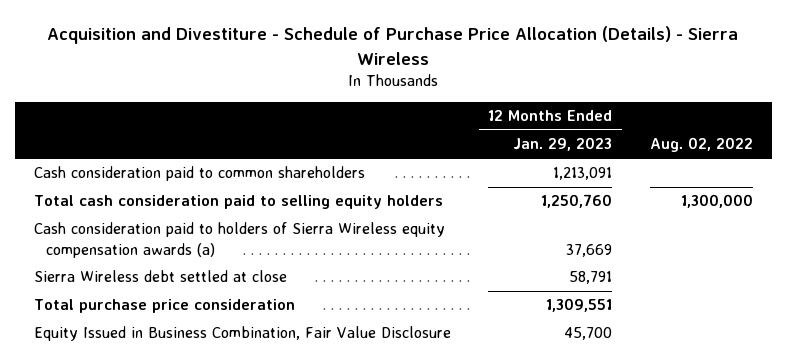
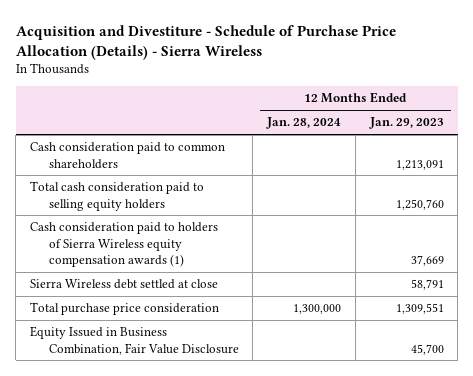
- | 12 Months Ended Jan. 29, 2023 | Aug. 02, 2022
+ | 12 Months Ended Jan. 28, 2024 | 12 Months Ended Jan. 29, 2023
- Cash consideration paid to holders of Sierra Wireless equity compensation awards (a) | 37,669 |
+ Cash consideration paid to holders of Sierra Wireless equity compensation awards (1) | | 37,669

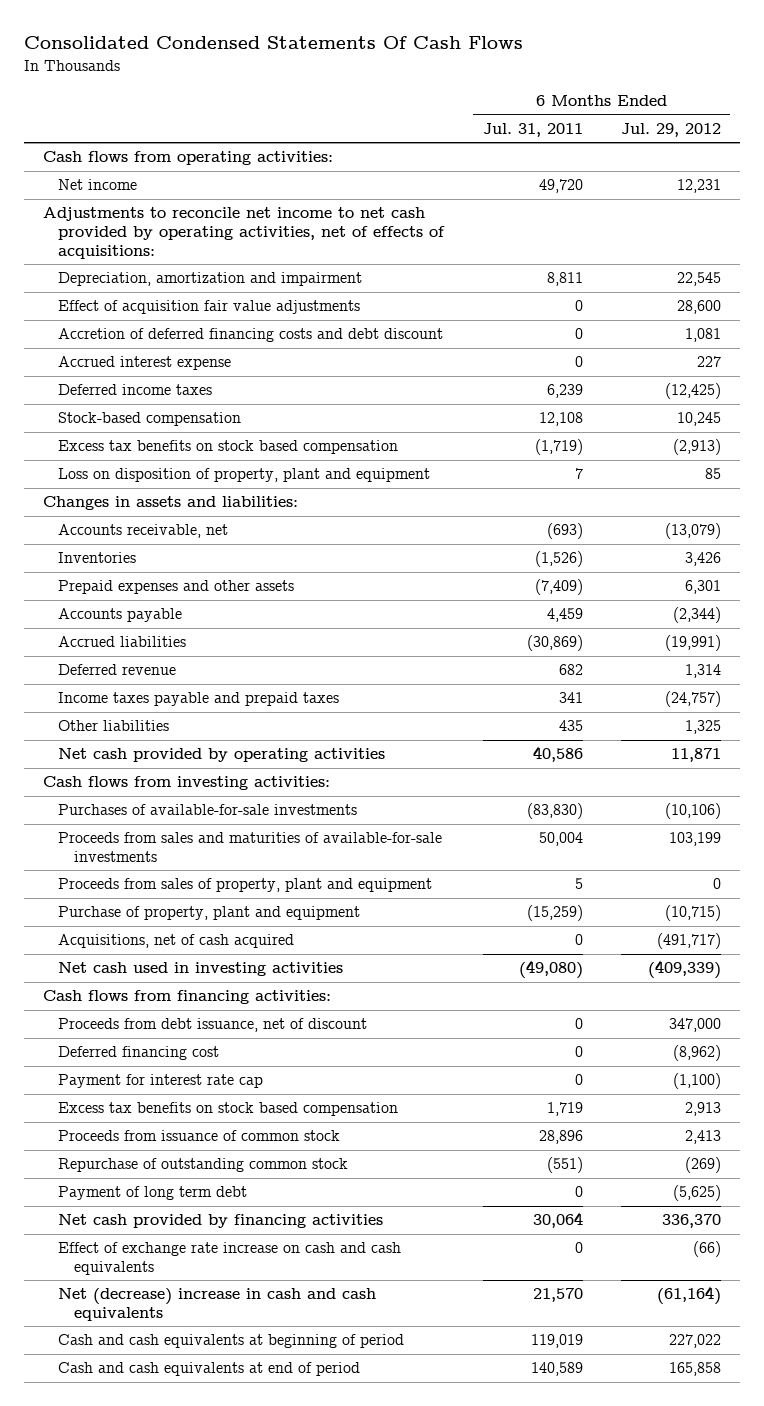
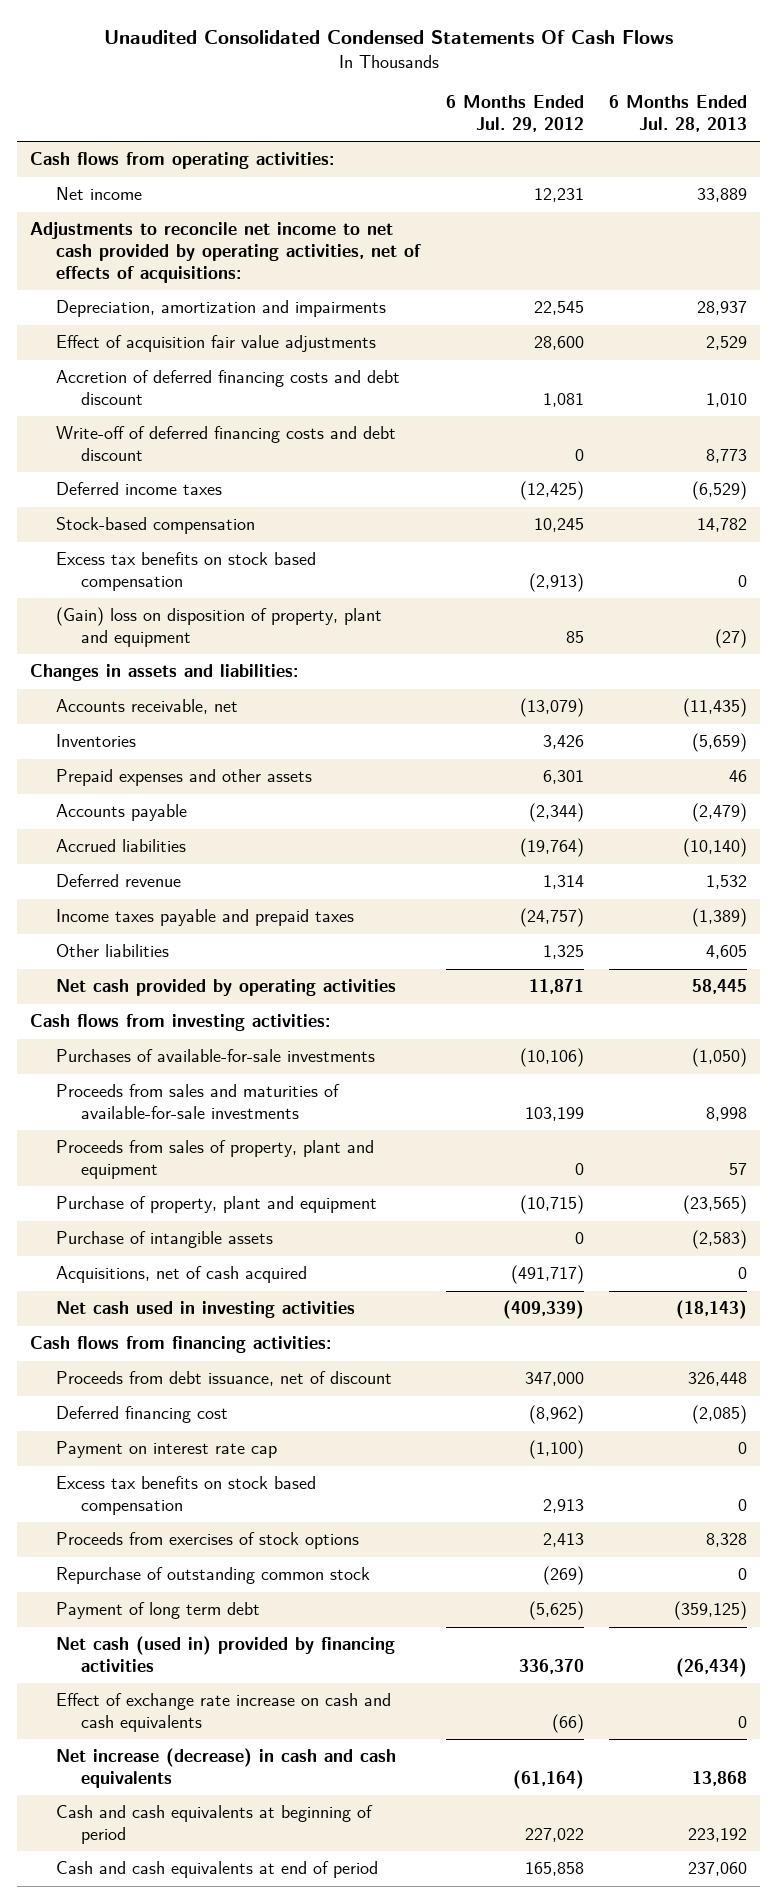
- Consolidated Condensed Statements Of Cash Flows
+ Unaudited Consolidated Condensed Statements Of Cash Flows
- | 6 Months Ended Jul. 31, 2011 | 6 Months Ended Jul. 29, 2012
+ | 6 Months Ended Jul. 29, 2012 | 6 Months Ended Jul. 28, 2013
- Depreciation, amortization and impairment | 8,811 | 22,545
+ Depreciation, amortization and impairments | 22,545 | 28,937
- Accrued interest expense | 0 | 227
+ Write-off of deferred financing costs and debt discount | 0 | 8,773
- Loss on disposition of property, plant and equipment | 7 | 85
+ (Gain) loss on disposition of property, plant and equipment | 85 | (27)
- Accrued liabilities | (30,869) | (19,991)
+ Accrued liabilities | (19,764) | (10,140)
+ Purchase of intangible assets | 0 | (2,583)
- Payment for interest rate cap | 0 | (1,100)
+ Payment on interest rate cap | (1,100) | 0
- Proceeds from issuance of common stock | 28,896 | 2,413
+ Proceeds from exercises of stock options | 2,413 | 8,328
- Net cash provided by financing activities | 30,064 | 336,370
+ Net cash (used in) provided by financing activities | 336,370 | (26,434)
- Net (decrease) increase in cash and cash equivalents | 21,570 | (61,164)
+ Net increase (decrease) in cash and cash equivalents | (61,164) | 13,868

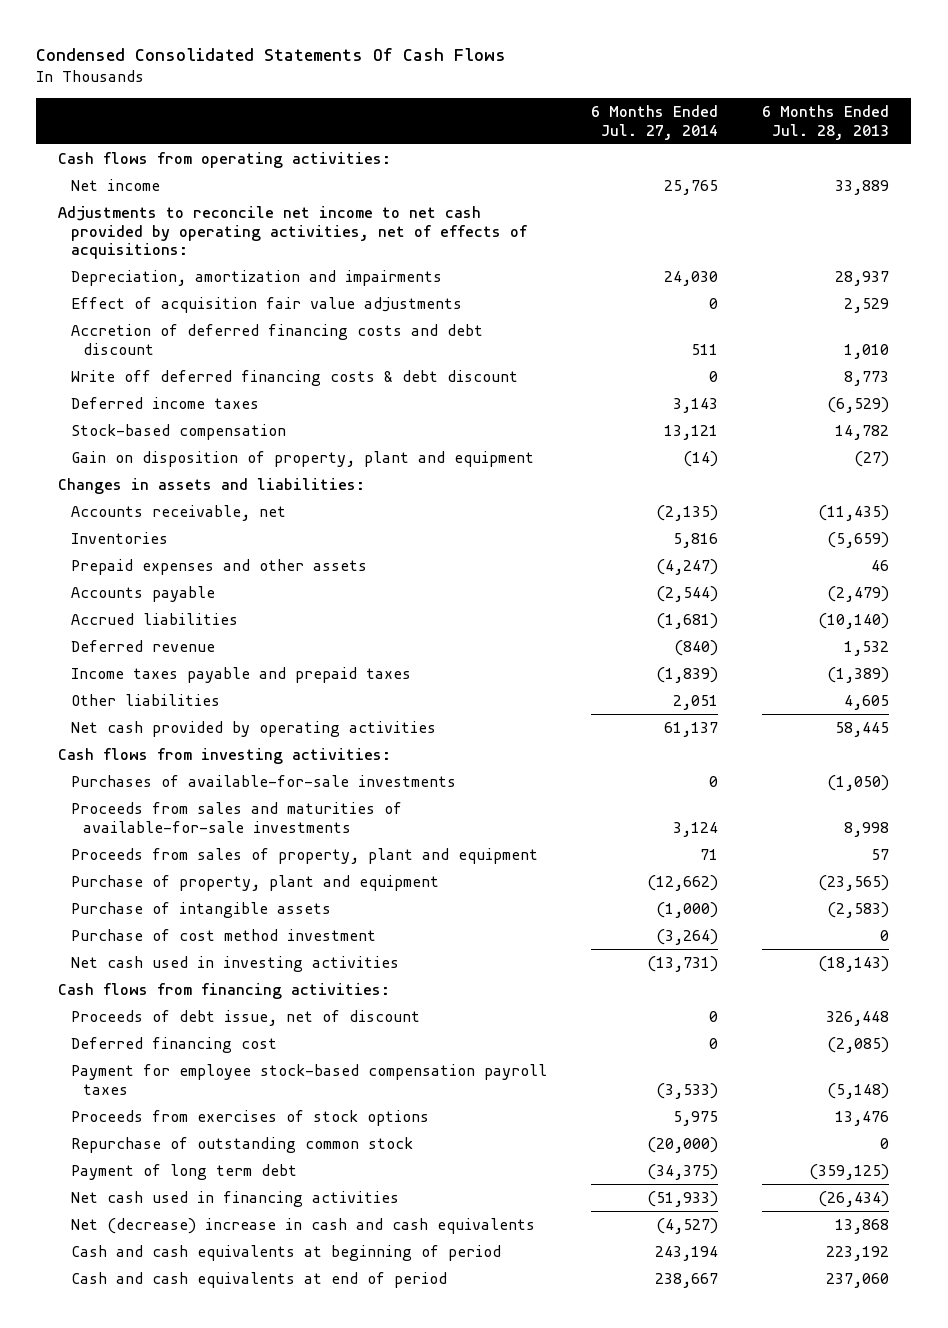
- Unaudited Consolidated Condensed Statements Of Cash Flows
+ Condensed Consolidated Statements Of Cash Flows
- | 6 Months Ended Jul. 29, 2012 | 6 Months Ended Jul. 28, 2013
+ | 6 Months Ended Jul. 27, 2014 | 6 Months Ended Jul. 28, 2013
- Write-off of deferred financing costs and debt discount | 0 | 8,773
+ Write off deferred financing costs & debt discount | 0 | 8,773
- Excess tax benefits on stock based compensation | (2,913) | 0
- (Gain) loss on disposition of property, plant and equipment | 85 | (27)
+ Gain on disposition of property, plant and equipment | (14) | (27)
- Acquisitions, net of cash acquired | (491,717) | 0
+ Purchase of cost method investment | (3,264) | 0
- Proceeds from debt issuance, net of discount | 347,000 | 326,448
+ Proceeds of debt issue, net of discount | 0 | 326,448
- Payment on interest rate cap | (1,100) | 0
- Excess tax benefits on stock based compensation | 2,913 | 0
- Proceeds from exercises of stock options | 2,413 | 8,328
+ Payment for employee stock-based compensation payroll taxes | (3,533) | (5,148)
+ Proceeds from exercises of stock options | 5,975 | 13,476
- Net cash (used in) provided by financing activities | 336,370 | (26,434)
- Effect of exchange rate increase on cash and cash equivalents | (66) | 0
- Net increase (decrease) in cash and cash equivalents | (61,164) | 13,868
+ Net cash used in financing activities | (51,933) | (26,434)
+ Net (decrease) increase in cash and cash equivalents | (4,527) | 13,868

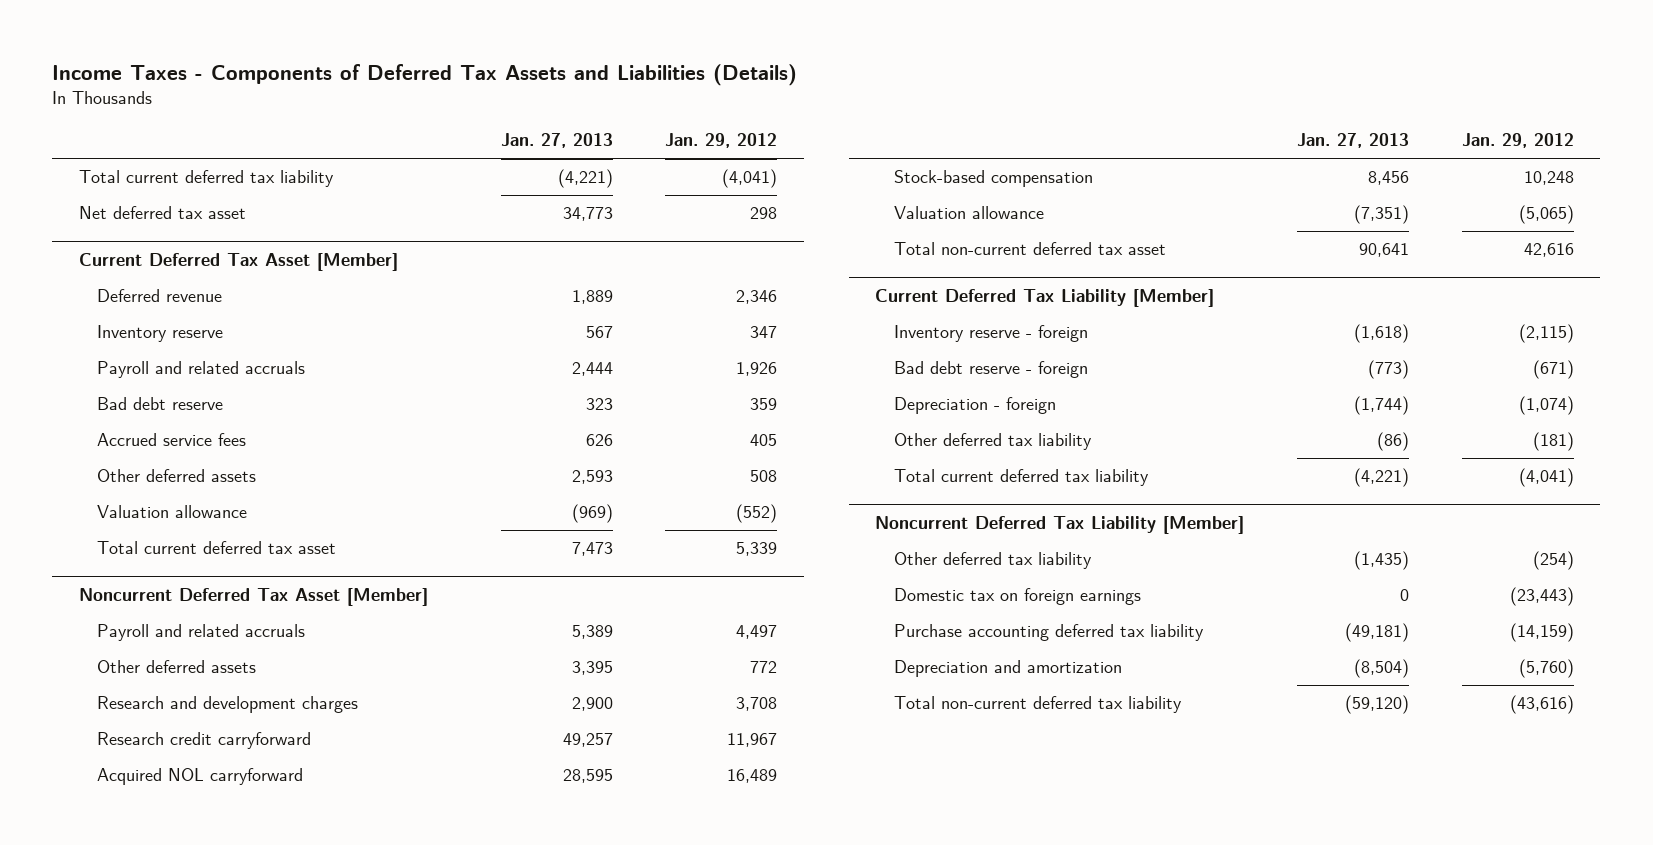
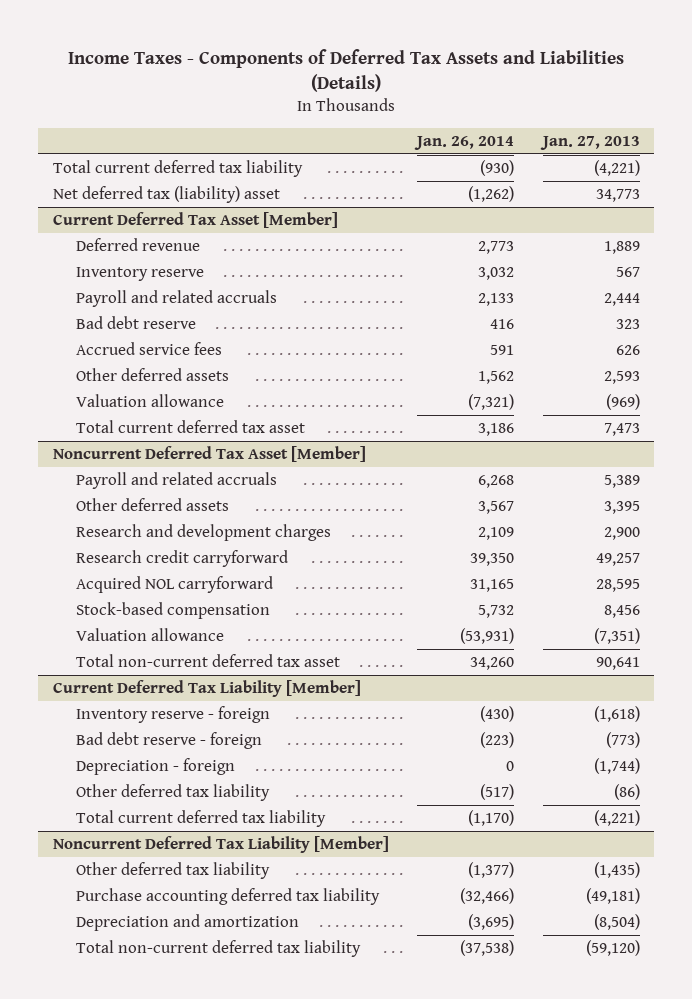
- | Jan. 27, 2013 | Jan. 29, 2012
+ | Jan. 26, 2014 | Jan. 27, 2013
- Net deferred tax asset | 34,773 | 298
+ Net deferred tax (liability) asset | (1,262) | 34,773
@ Noncurrent Deferred Tax Liability [Member]
- Domestic tax on foreign earnings | 0 | (23,443)

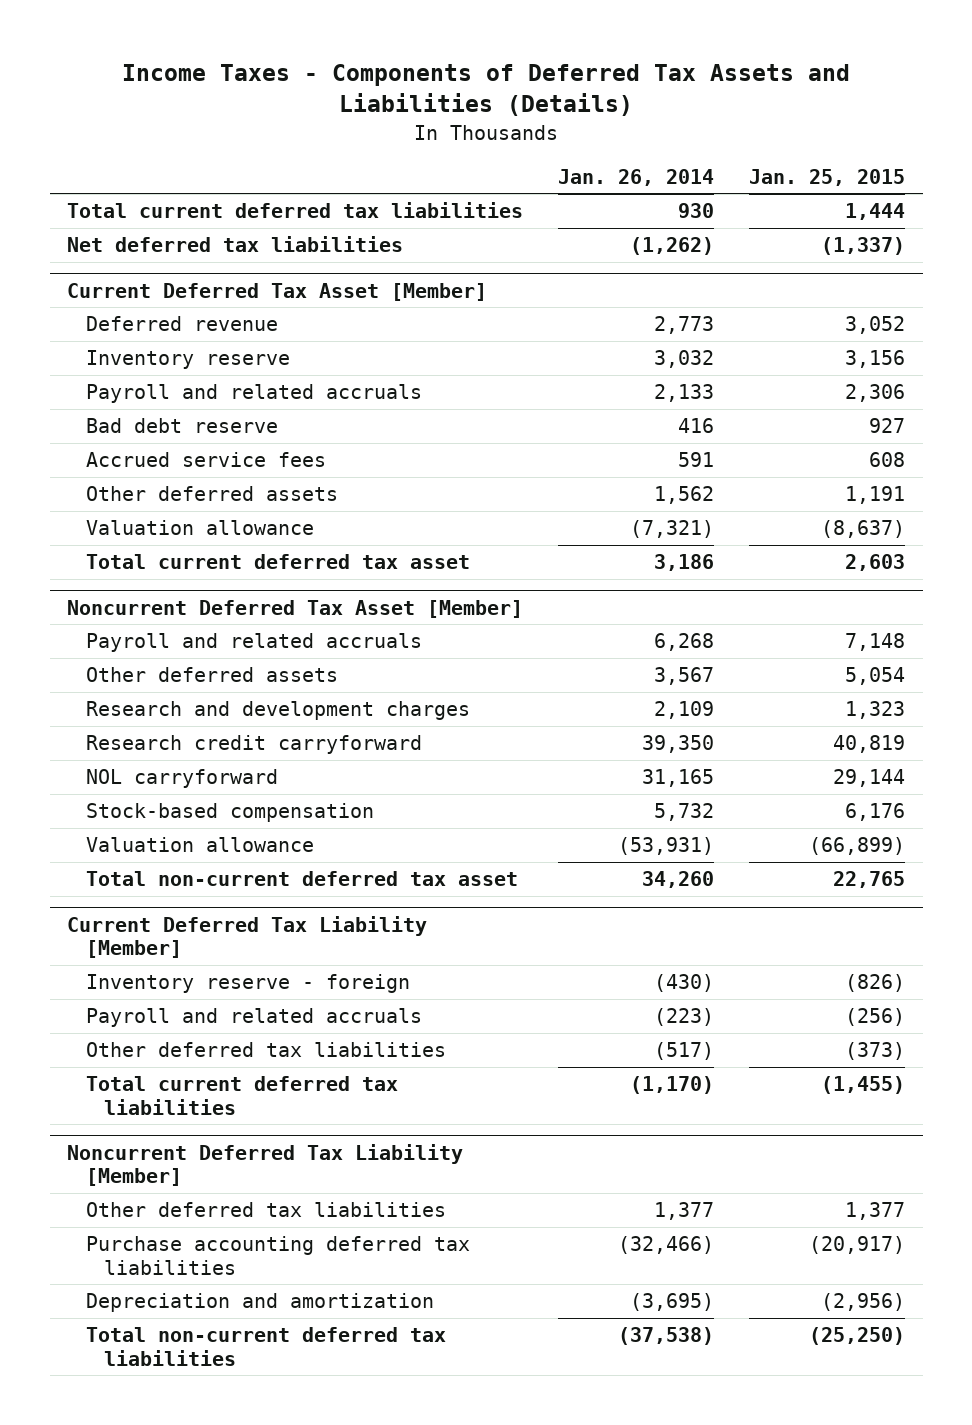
- | Jan. 26, 2014 | Jan. 27, 2013
+ | Jan. 26, 2014 | Jan. 25, 2015
- Total current deferred tax liability | (930) | (4,221)
- Net deferred tax (liability) asset | (1,262) | 34,773
+ Total current deferred tax liabilities | 930 | 1,444
+ Net deferred tax liabilities | (1,262) | (1,337)
@ Noncurrent Deferred Tax Asset [Member]
- Acquired NOL carryforward | 31,165 | 28,595
+ NOL carryforward | 31,165 | 29,144
@ Current Deferred Tax Liability [Member]
- Bad debt reserve - foreign | (223) | (773)
- Depreciation - foreign | 0 | (1,744)
- Other deferred tax liability | (517) | (86)
- Total current deferred tax liability | (1,170) | (4,221)
+ Payroll and related accruals | (223) | (256)
+ Other deferred tax liabilities | (517) | (373)
+ Total current deferred tax liabilities | (1,170) | (1,455)
@ Noncurrent Deferred Tax Liability [Member]
- Other deferred tax liability | (1,377) | (1,435)
- Purchase accounting deferred tax liability | (32,466) | (49,181)
+ Other deferred tax liabilities | 1,377 | 1,377
+ Purchase accounting deferred tax liabilities | (32,466) | (20,917)
- Total non-current deferred tax liability | (37,538) | (59,120)
+ Total non-current deferred tax liabilities | (37,538) | (25,250)

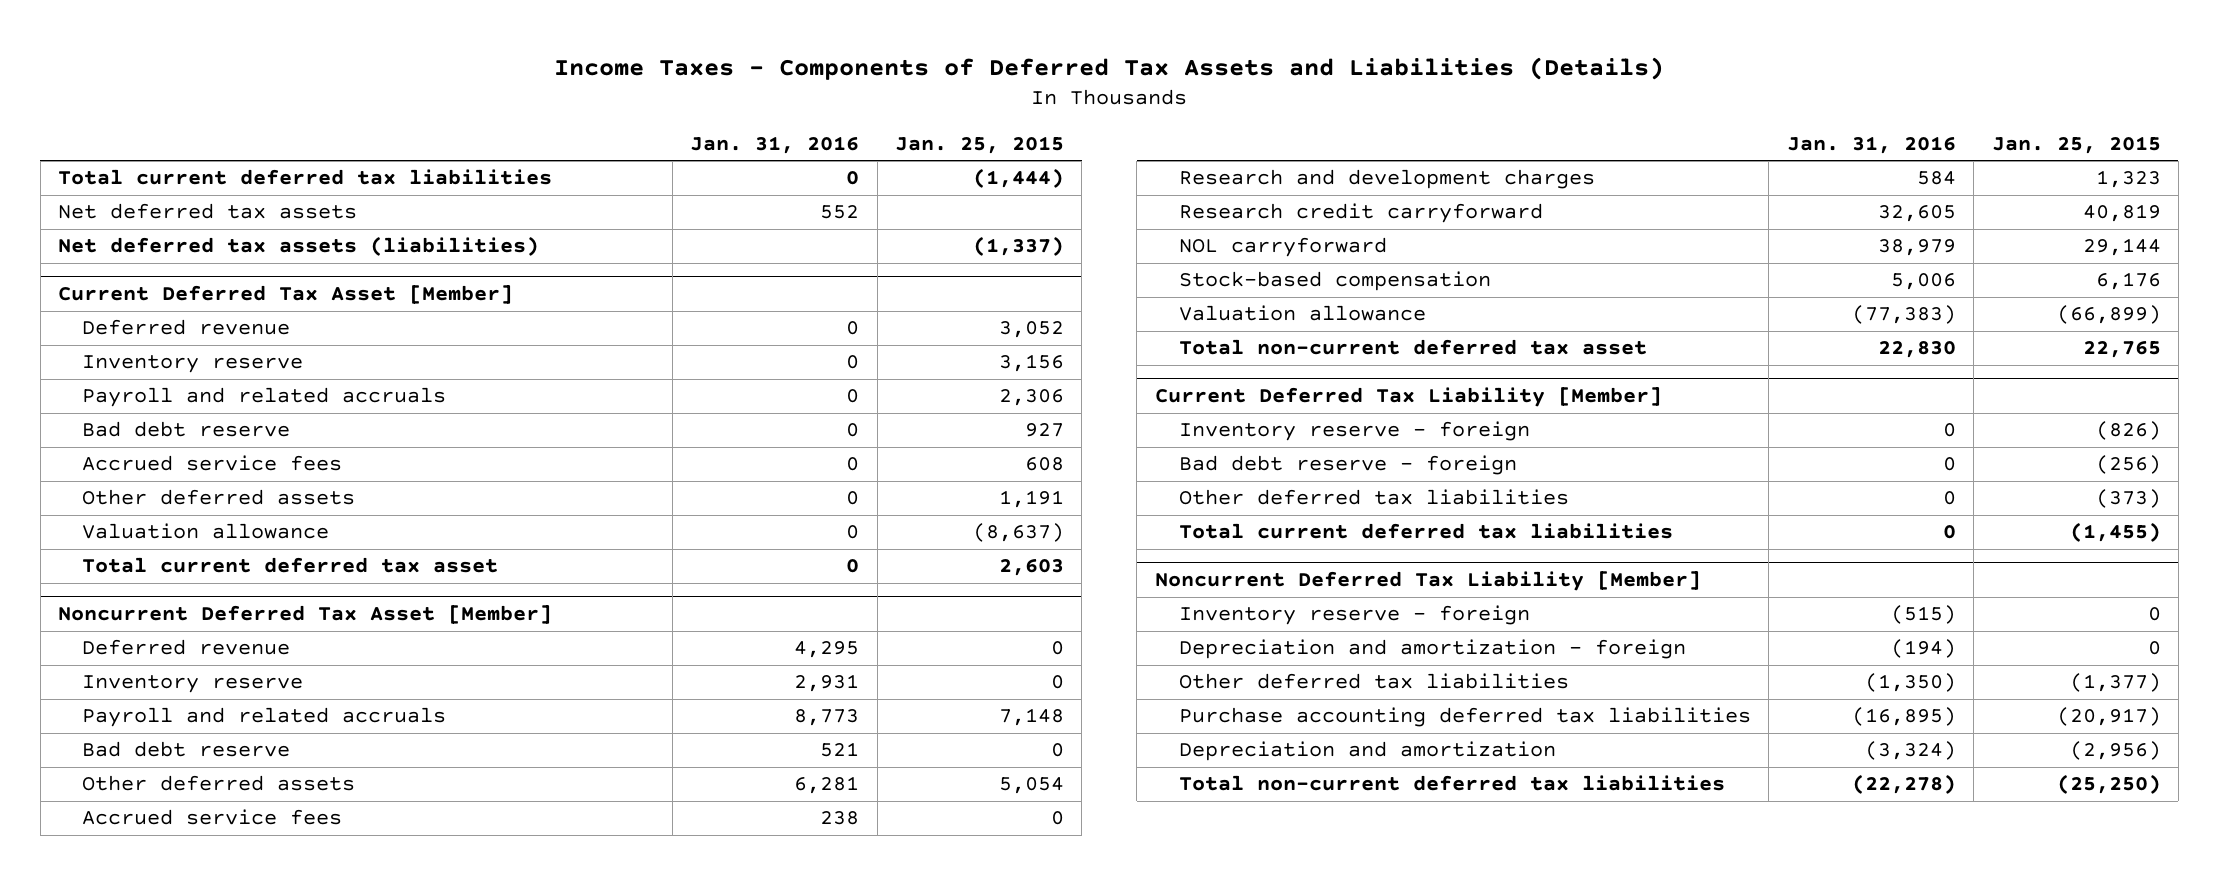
- | Jan. 26, 2014 | Jan. 25, 2015
+ | Jan. 31, 2016 | Jan. 25, 2015
- Total current deferred tax liabilities | 930 | 1,444
- Net deferred tax liabilities | (1,262) | (1,337)
+ Total current deferred tax liabilities | 0 | (1,444)
+ Net deferred tax assets | 552 |
+ Net deferred tax assets (liabilities) | | (1,337)
@ Noncurrent Deferred Tax Asset [Member]
+ Deferred revenue | 4,295 | 0
+ Inventory reserve | 2,931 | 0
+ Bad debt reserve | 521 | 0
+ Accrued service fees | 238 | 0
@ Current Deferred Tax Liability [Member]
- Payroll and related accruals | (223) | (256)
+ Bad debt reserve - foreign | 0 | (256)
@ Noncurrent Deferred Tax Liability [Member]
- Other deferred tax liabilities | 1,377 | 1,377
+ Inventory reserve - foreign | (515) | 0
+ Depreciation and amortization - foreign | (194) | 0
+ Other deferred tax liabilities | (1,350) | (1,377)

